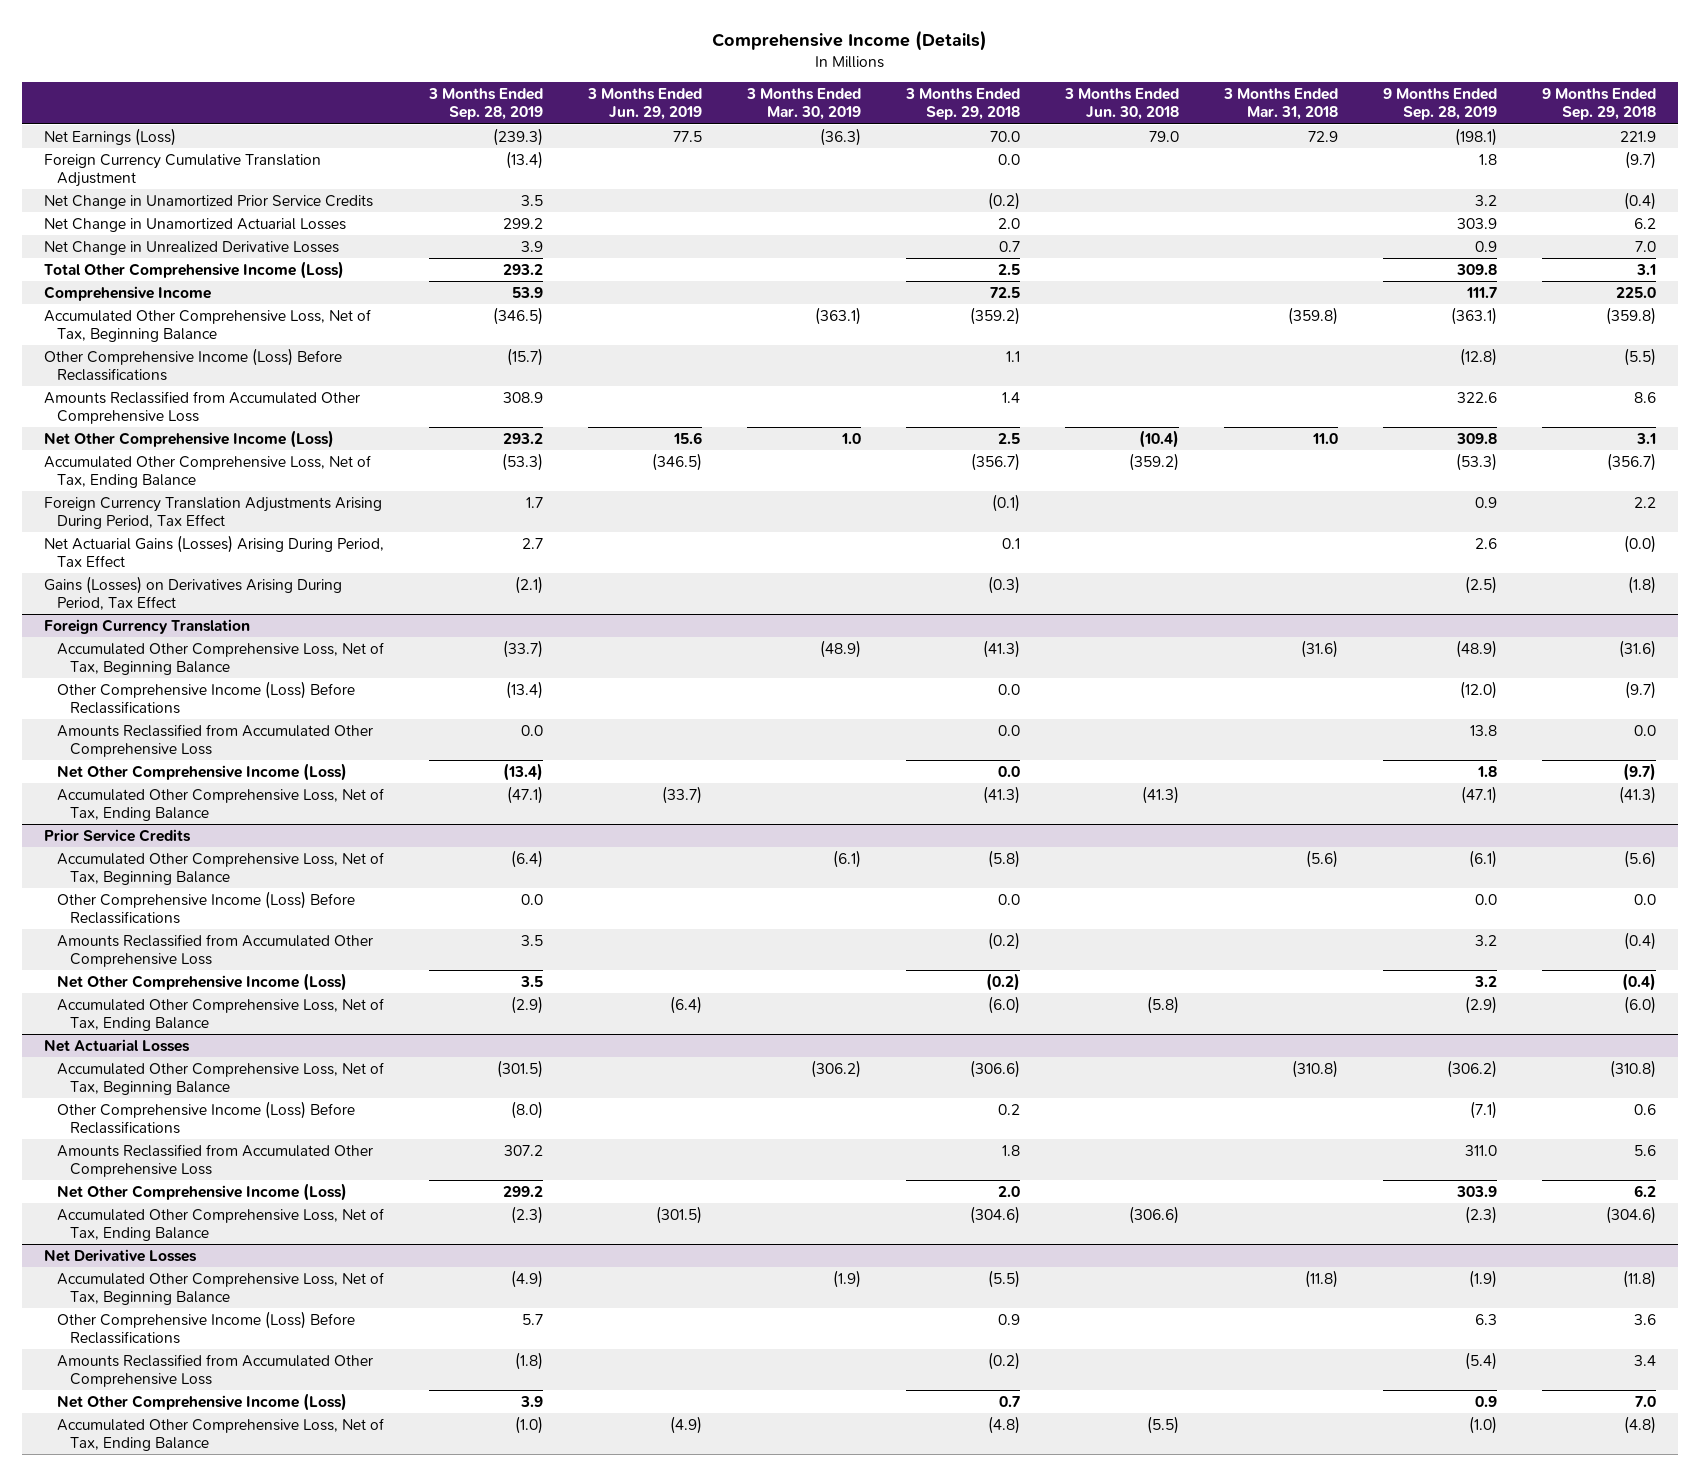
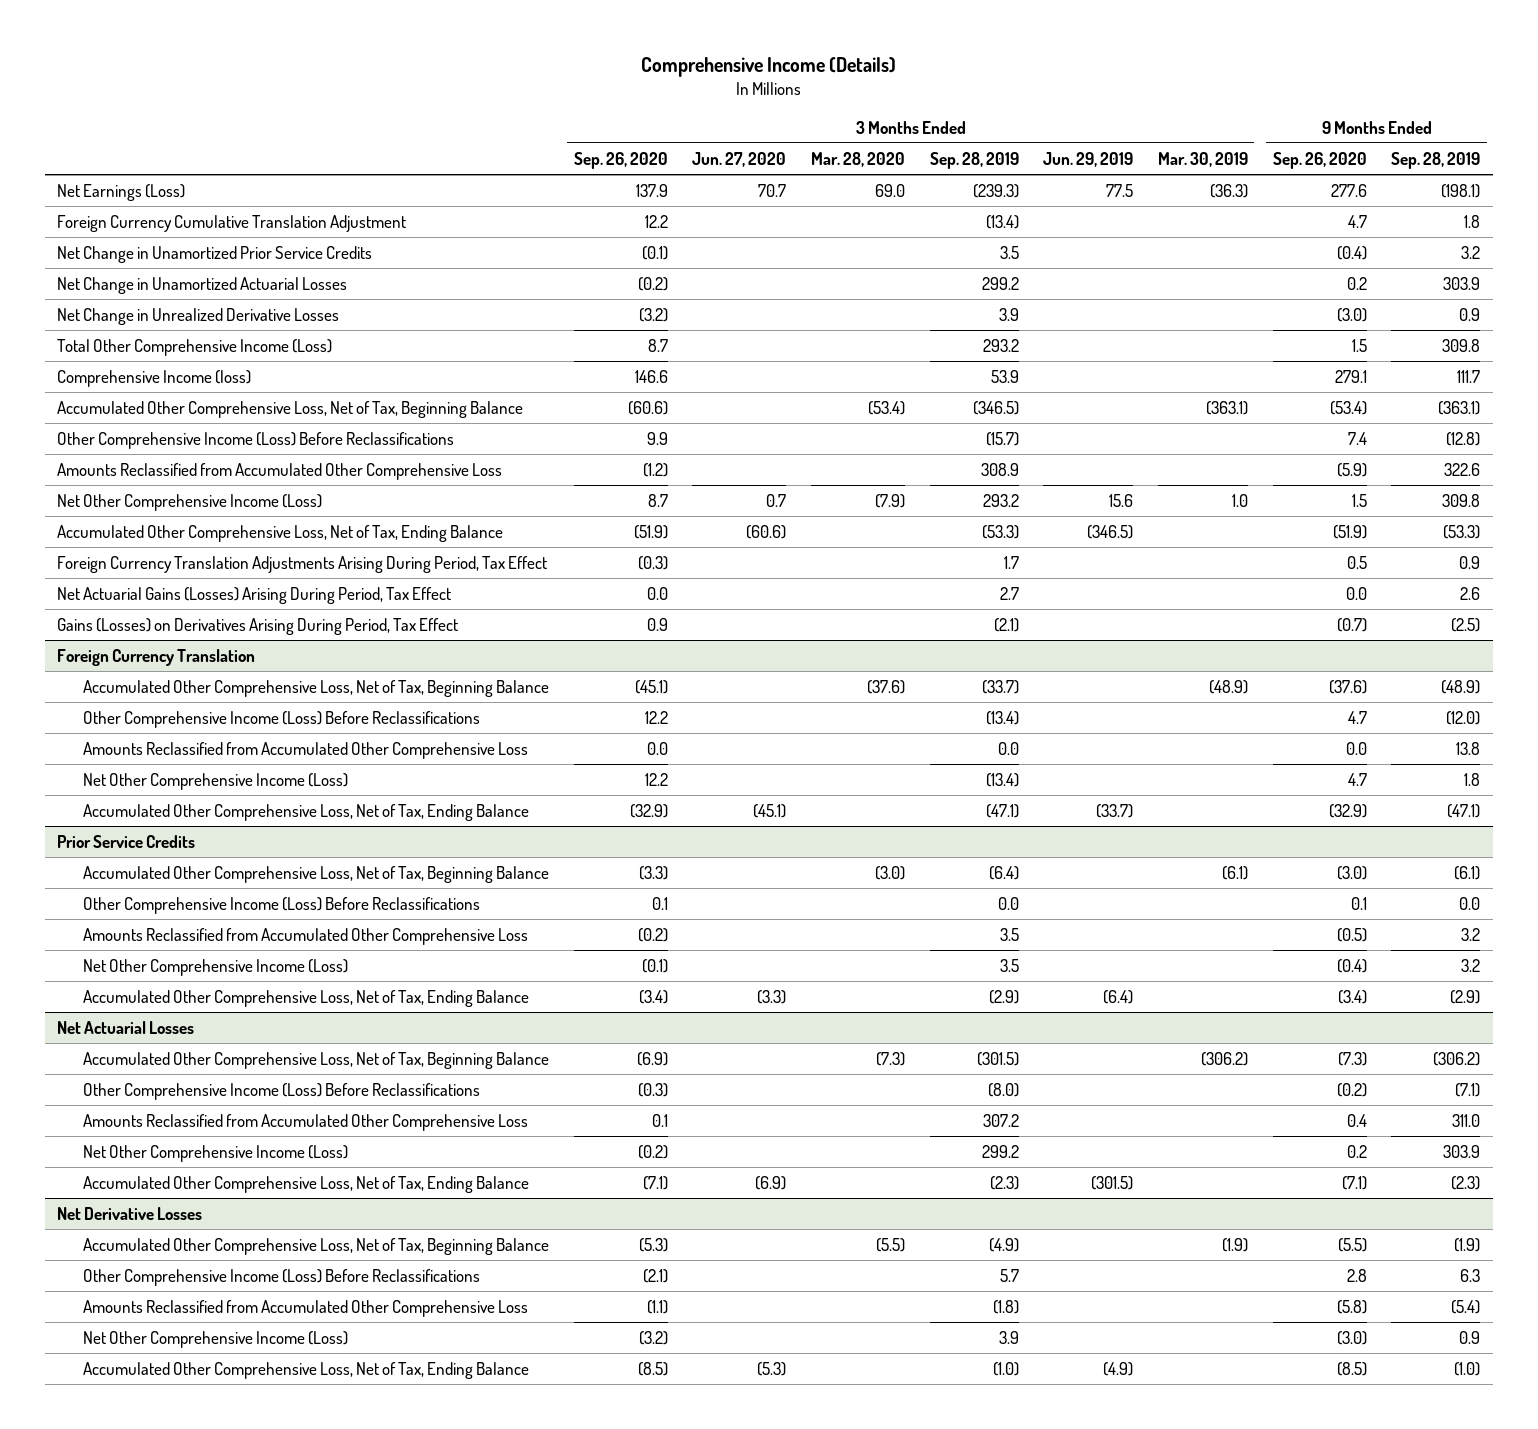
- | 3 Months Ended Sep. 28, 2019 | 3 Months Ended Jun. 29, 2019 | 3 Months Ended Mar. 30, 2019 | 3 Months Ended Sep. 29, 2018 | 3 Months Ended Jun. 30, 2018 | 3 Months Ended Mar. 31, 2018 | 9 Months Ended Sep. 28, 2019 | 9 Months Ended Sep. 29, 2018
+ | 3 Months Ended Sep. 26, 2020 | 3 Months Ended Jun. 27, 2020 | 3 Months Ended Mar. 28, 2020 | 3 Months Ended Sep. 28, 2019 | 3 Months Ended Jun. 29, 2019 | 3 Months Ended Mar. 30, 2019 | 9 Months Ended Sep. 26, 2020 | 9 Months Ended Sep. 28, 2019
- Comprehensive Income | 53.9 | | | 72.5 | | | 111.7 | 225.0
+ Comprehensive Income (loss) | 146.6 | | | 53.9 | | | 279.1 | 111.7

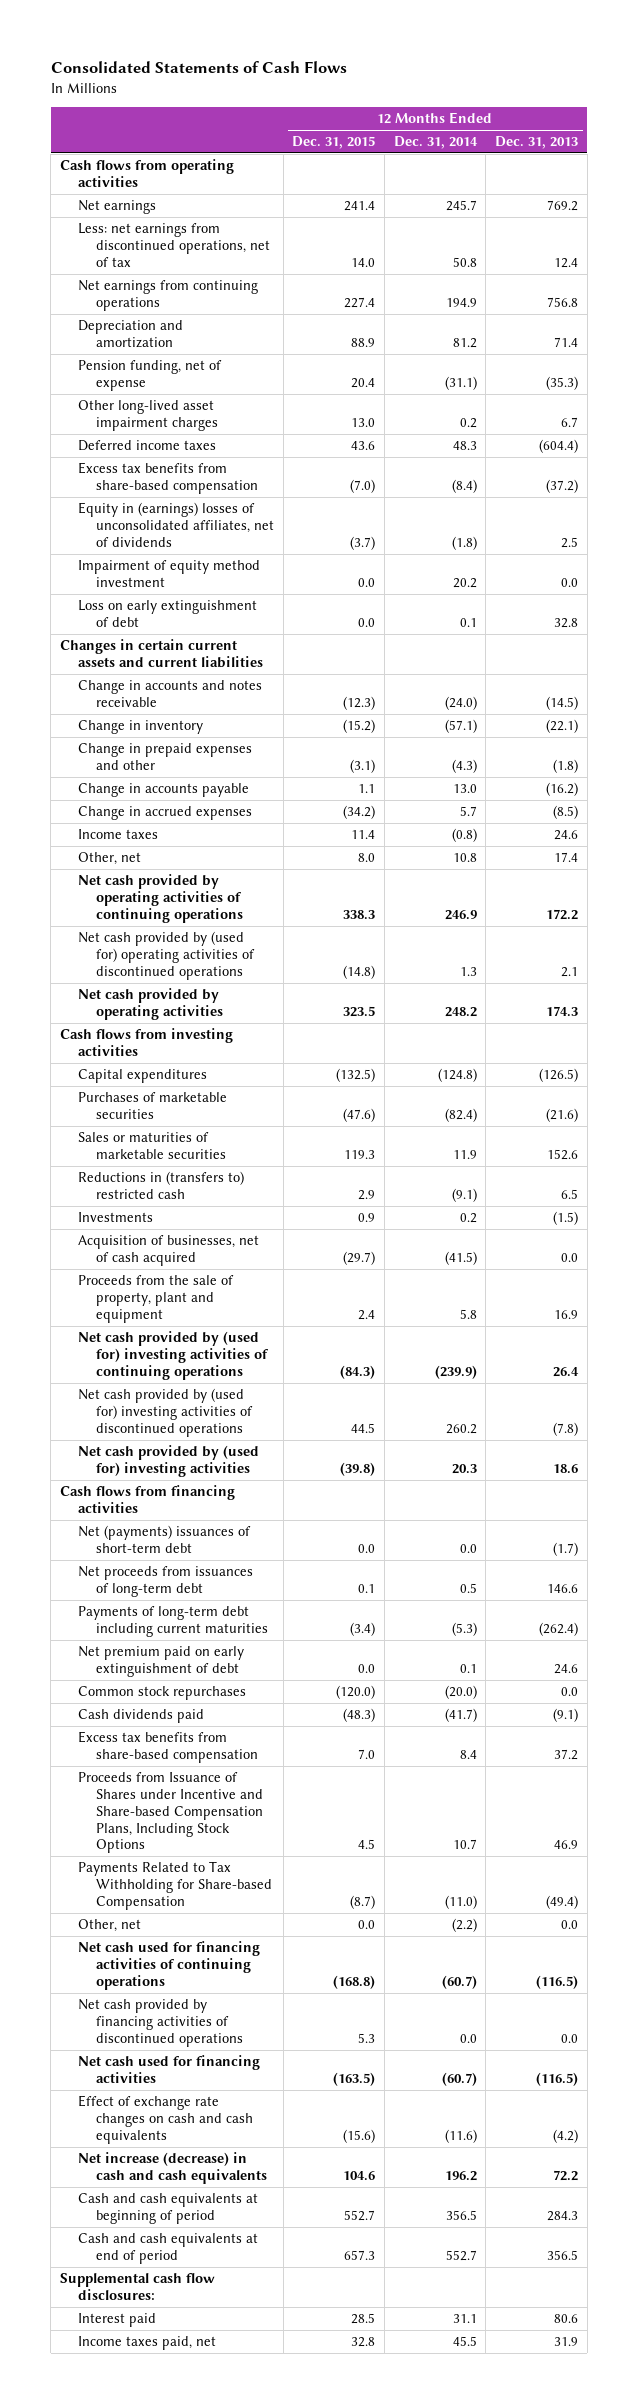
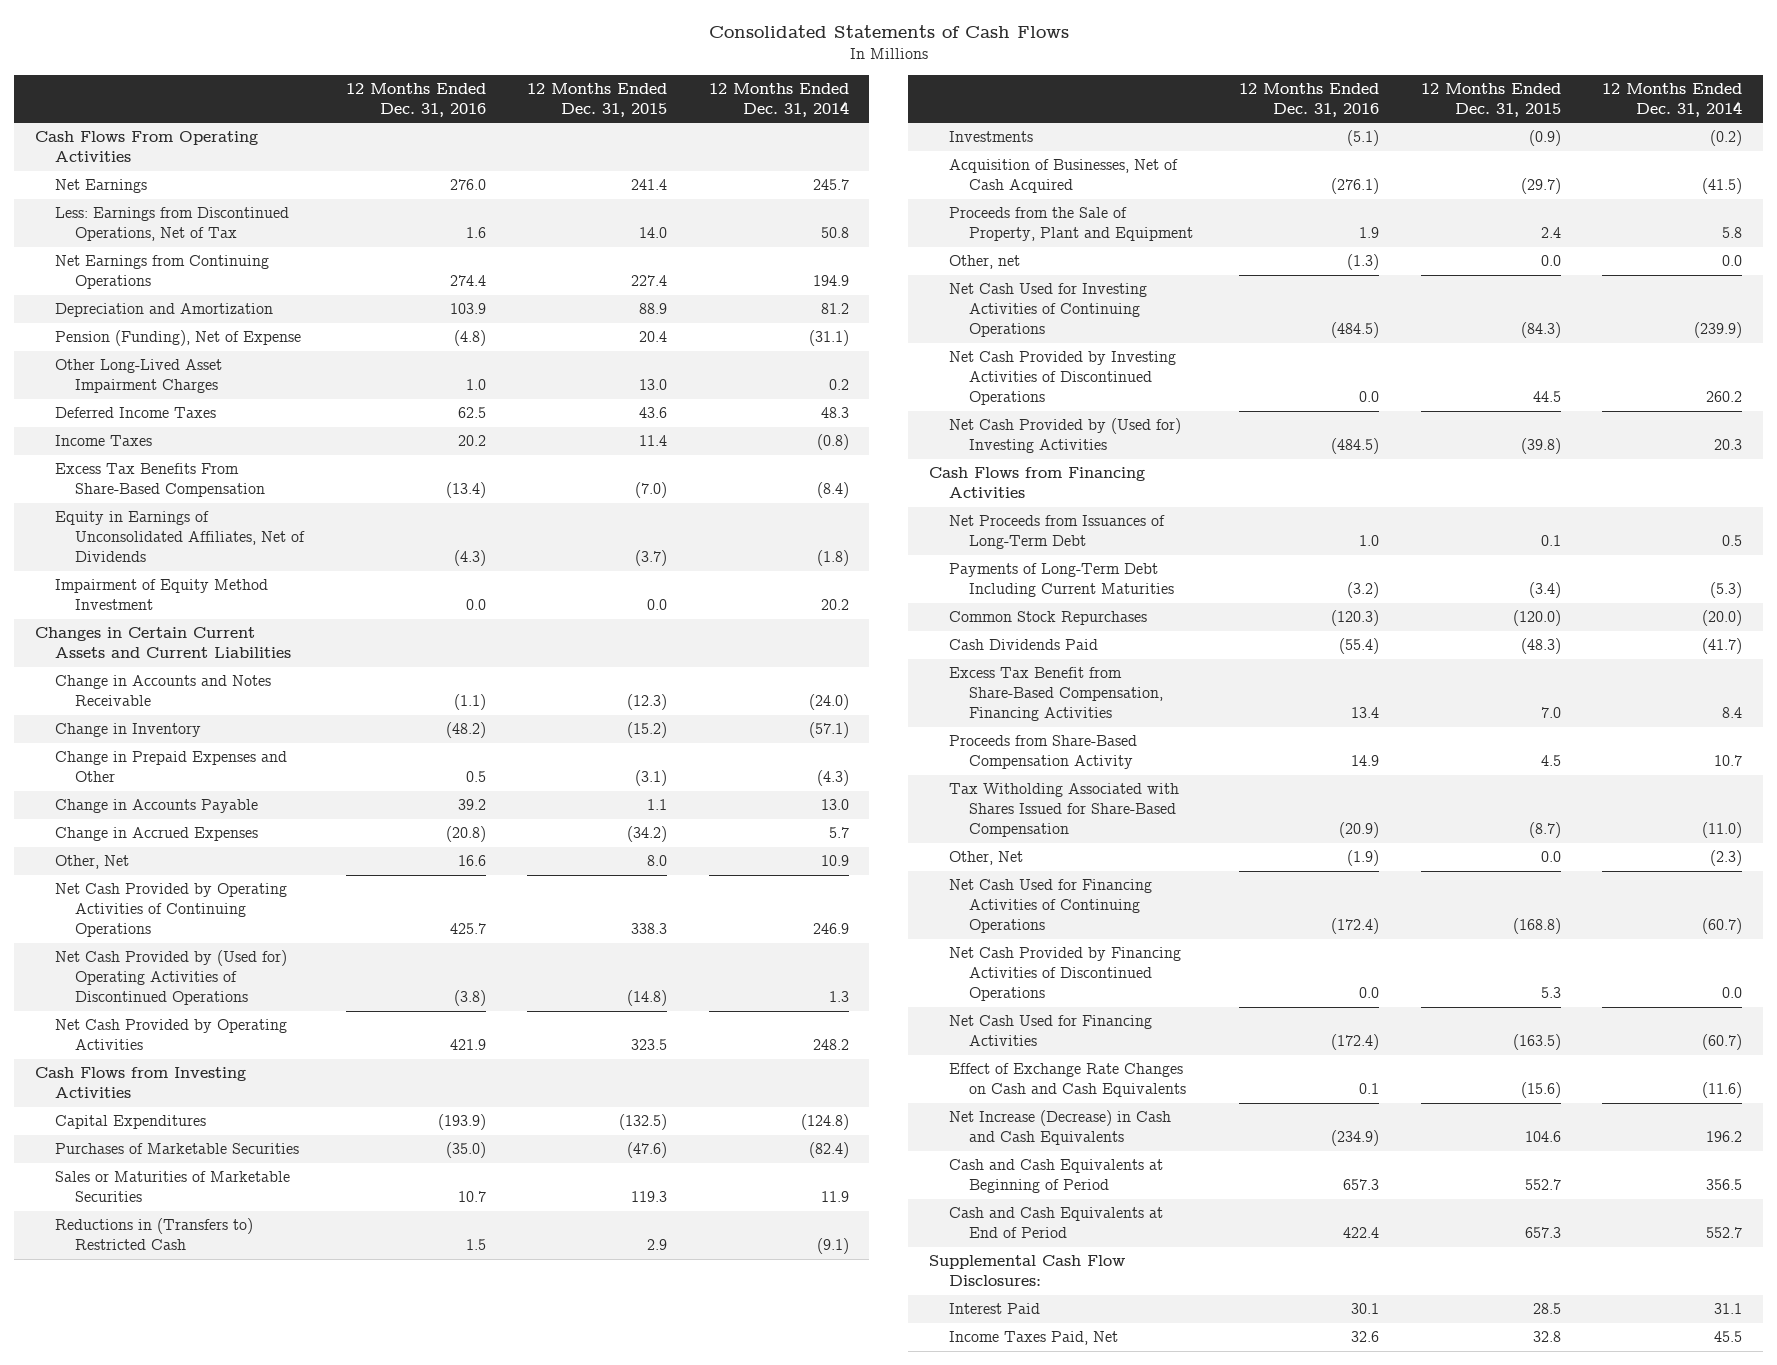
- | 12 Months Ended Dec. 31, 2015 | 12 Months Ended Dec. 31, 2014 | 12 Months Ended Dec. 31, 2013
+ | 12 Months Ended Dec. 31, 2016 | 12 Months Ended Dec. 31, 2015 | 12 Months Ended Dec. 31, 2014
- Cash flows from operating activities
- Net earnings | 241.4 | 245.7 | 769.2
- Less: net earnings from discontinued operations, net of tax | 14.0 | 50.8 | 12.4
- Net earnings from continuing operations | 227.4 | 194.9 | 756.8
- Depreciation and amortization | 88.9 | 81.2 | 71.4
- Pension funding, net of expense | 20.4 | (31.1) | (35.3)
- Other long-lived asset impairment charges | 13.0 | 0.2 | 6.7
- Deferred income taxes | 43.6 | 48.3 | (604.4)
- Excess tax benefits from share-based compensation | (7.0) | (8.4) | (37.2)
- Equity in (earnings) losses of unconsolidated affiliates, net of dividends | (3.7) | (1.8) | 2.5
- Impairment of equity method investment | 0.0 | 20.2 | 0.0
- Loss on early extinguishment of debt | 0.0 | 0.1 | 32.8
- Changes in certain current assets and current liabilities
- Change in accounts and notes receivable | (12.3) | (24.0) | (14.5)
- Change in inventory | (15.2) | (57.1) | (22.1)
- Change in prepaid expenses and other | (3.1) | (4.3) | (1.8)
- Change in accounts payable | 1.1 | 13.0 | (16.2)
- Change in accrued expenses | (34.2) | 5.7 | (8.5)
- Income taxes | 11.4 | (0.8) | 24.6
- Other, net | 8.0 | 10.8 | 17.4
- Net cash provided by operating activities of continuing operations | 338.3 | 246.9 | 172.2
- Net cash provided by (used for) operating activities of discontinued operations | (14.8) | 1.3 | 2.1
- Net cash provided by operating activities | 323.5 | 248.2 | 174.3
- Cash flows from investing activities
- Capital expenditures | (132.5) | (124.8) | (126.5)
- Purchases of marketable securities | (47.6) | (82.4) | (21.6)
- Sales or maturities of marketable securities | 119.3 | 11.9 | 152.6
- Reductions in (transfers to) restricted cash | 2.9 | (9.1) | 6.5
- Investments | 0.9 | 0.2 | (1.5)
- Acquisition of businesses, net of cash acquired | (29.7) | (41.5) | 0.0
- Proceeds from the sale of property, plant and equipment | 2.4 | 5.8 | 16.9
- Net cash provided by (used for) investing activities of continuing operations | (84.3) | (239.9) | 26.4
- Net cash provided by (used for) investing activities of discontinued operations | 44.5 | 260.2 | (7.8)
- Net cash provided by (used for) investing activities | (39.8) | 20.3 | 18.6
- Cash flows from financing activities
- Net (payments) issuances of short-term debt | 0.0 | 0.0 | (1.7)
- Net proceeds from issuances of long-term debt | 0.1 | 0.5 | 146.6
- Payments of long-term debt including current maturities | (3.4) | (5.3) | (262.4)
- Net premium paid on early extinguishment of debt | 0.0 | 0.1 | 24.6
- Common stock repurchases | (120.0) | (20.0) | 0.0
- Cash dividends paid | (48.3) | (41.7) | (9.1)
- Excess tax benefits from share-based compensation | 7.0 | 8.4 | 37.2
- Proceeds from Issuance of Shares under Incentive and Share-based Compensation Plans, Including Stock Options | 4.5 | 10.7 | 46.9
- Payments Related to Tax Withholding for Share-based Compensation | (8.7) | (11.0) | (49.4)
- Other, net | 0.0 | (2.2) | 0.0
- Net cash used for financing activities of continuing operations | (168.8) | (60.7) | (116.5)
- Net cash provided by financing activities of discontinued operations | 5.3 | 0.0 | 0.0
- Net cash used for financing activities | (163.5) | (60.7) | (116.5)
- Effect of exchange rate changes on cash and cash equivalents | (15.6) | (11.6) | (4.2)
- Net increase (decrease) in cash and cash equivalents | 104.6 | 196.2 | 72.2
- Cash and cash equivalents at beginning of period | 552.7 | 356.5 | 284.3
- Cash and cash equivalents at end of period | 657.3 | 552.7 | 356.5
- Supplemental cash flow disclosures:
- Interest paid | 28.5 | 31.1 | 80.6
- Income taxes paid, net | 32.8 | 45.5 | 31.9
+ Cash Flows From Operating Activities
+ Net Earnings | 276.0 | 241.4 | 245.7
+ Less: Earnings from Discontinued Operations, Net of Tax | 1.6 | 14.0 | 50.8
+ Net Earnings from Continuing Operations | 274.4 | 227.4 | 194.9
+ Depreciation and Amortization | 103.9 | 88.9 | 81.2
+ Pension (Funding), Net of Expense | (4.8) | 20.4 | (31.1)
+ Other Long-Lived Asset Impairment Charges | 1.0 | 13.0 | 0.2
+ Deferred Income Taxes | 62.5 | 43.6 | 48.3
+ Income Taxes | 20.2 | 11.4 | (0.8)
+ Excess Tax Benefits From Share-Based Compensation | (13.4) | (7.0) | (8.4)
+ Equity in Earnings of Unconsolidated Affiliates, Net of Dividends | (4.3) | (3.7) | (1.8)
+ Impairment of Equity Method Investment | 0.0 | 0.0 | 20.2
+ Changes in Certain Current Assets and Current Liabilities
+ Change in Accounts and Notes Receivable | (1.1) | (12.3) | (24.0)
+ Change in Inventory | (48.2) | (15.2) | (57.1)
+ Change in Prepaid Expenses and Other | 0.5 | (3.1) | (4.3)
+ Change in Accounts Payable | 39.2 | 1.1 | 13.0
+ Change in Accrued Expenses | (20.8) | (34.2) | 5.7
+ Other, Net | 16.6 | 8.0 | 10.9
+ Net Cash Provided by Operating Activities of Continuing Operations | 425.7 | 338.3 | 246.9
+ Net Cash Provided by (Used for) Operating Activities of Discontinued Operations | (3.8) | (14.8) | 1.3
+ Net Cash Provided by Operating Activities | 421.9 | 323.5 | 248.2
+ Cash Flows from Investing Activities
+ Capital Expenditures | (193.9) | (132.5) | (124.8)
+ Purchases of Marketable Securities | (35.0) | (47.6) | (82.4)
+ Sales or Maturities of Marketable Securities | 10.7 | 119.3 | 11.9
+ Reductions in (Transfers to) Restricted Cash | 1.5 | 2.9 | (9.1)
+ Investments | (5.1) | (0.9) | (0.2)
+ Acquisition of Businesses, Net of Cash Acquired | (276.1) | (29.7) | (41.5)
+ Proceeds from the Sale of Property, Plant and Equipment | 1.9 | 2.4 | 5.8
+ Other, net | (1.3) | 0.0 | 0.0
+ Net Cash Used for Investing Activities of Continuing Operations | (484.5) | (84.3) | (239.9)
+ Net Cash Provided by Investing Activities of Discontinued Operations | 0.0 | 44.5 | 260.2
+ Net Cash Provided by (Used for) Investing Activities | (484.5) | (39.8) | 20.3
+ Cash Flows from Financing Activities
+ Net Proceeds from Issuances of Long-Term Debt | 1.0 | 0.1 | 0.5
+ Payments of Long-Term Debt Including Current Maturities | (3.2) | (3.4) | (5.3)
+ Common Stock Repurchases | (120.3) | (120.0) | (20.0)
+ Cash Dividends Paid | (55.4) | (48.3) | (41.7)
+ Excess Tax Benefit from Share-Based Compensation, Financing Activities | 13.4 | 7.0 | 8.4
+ Proceeds from Share-Based Compensation Activity | 14.9 | 4.5 | 10.7
+ Tax Witholding Associated with Shares Issued for Share-Based Compensation | (20.9) | (8.7) | (11.0)
+ Other, Net | (1.9) | 0.0 | (2.3)
+ Net Cash Used for Financing Activities of Continuing Operations | (172.4) | (168.8) | (60.7)
+ Net Cash Provided by Financing Activities of Discontinued Operations | 0.0 | 5.3 | 0.0
+ Net Cash Used for Financing Activities | (172.4) | (163.5) | (60.7)
+ Effect of Exchange Rate Changes on Cash and Cash Equivalents | 0.1 | (15.6) | (11.6)
+ Net Increase (Decrease) in Cash and Cash Equivalents | (234.9) | 104.6 | 196.2
+ Cash and Cash Equivalents at Beginning of Period | 657.3 | 552.7 | 356.5
+ Cash and Cash Equivalents at End of Period | 422.4 | 657.3 | 552.7
+ Supplemental Cash Flow Disclosures:
+ Interest Paid | 30.1 | 28.5 | 31.1
+ Income Taxes Paid, Net | 32.6 | 32.8 | 45.5

